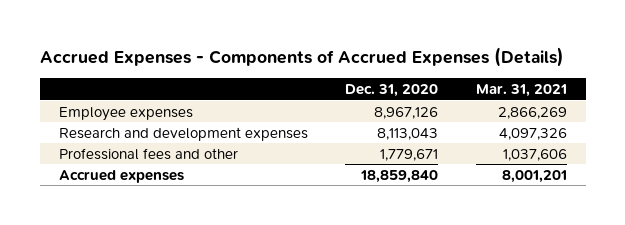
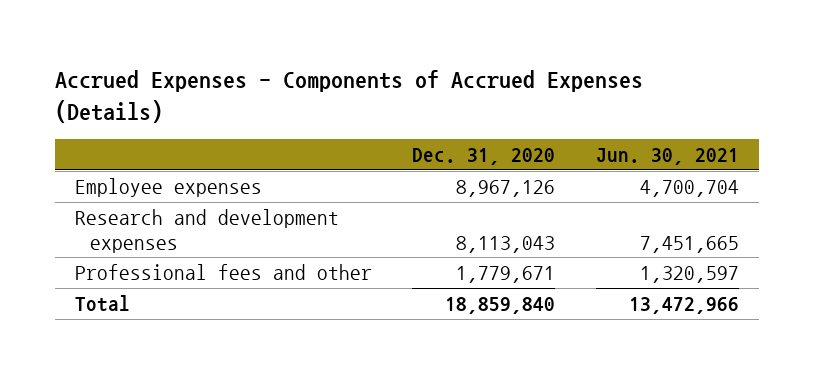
- | Dec. 31, 2020 | Mar. 31, 2021
+ | Dec. 31, 2020 | Jun. 30, 2021
- Accrued expenses | 18,859,840 | 8,001,201
+ Total | 18,859,840 | 13,472,966

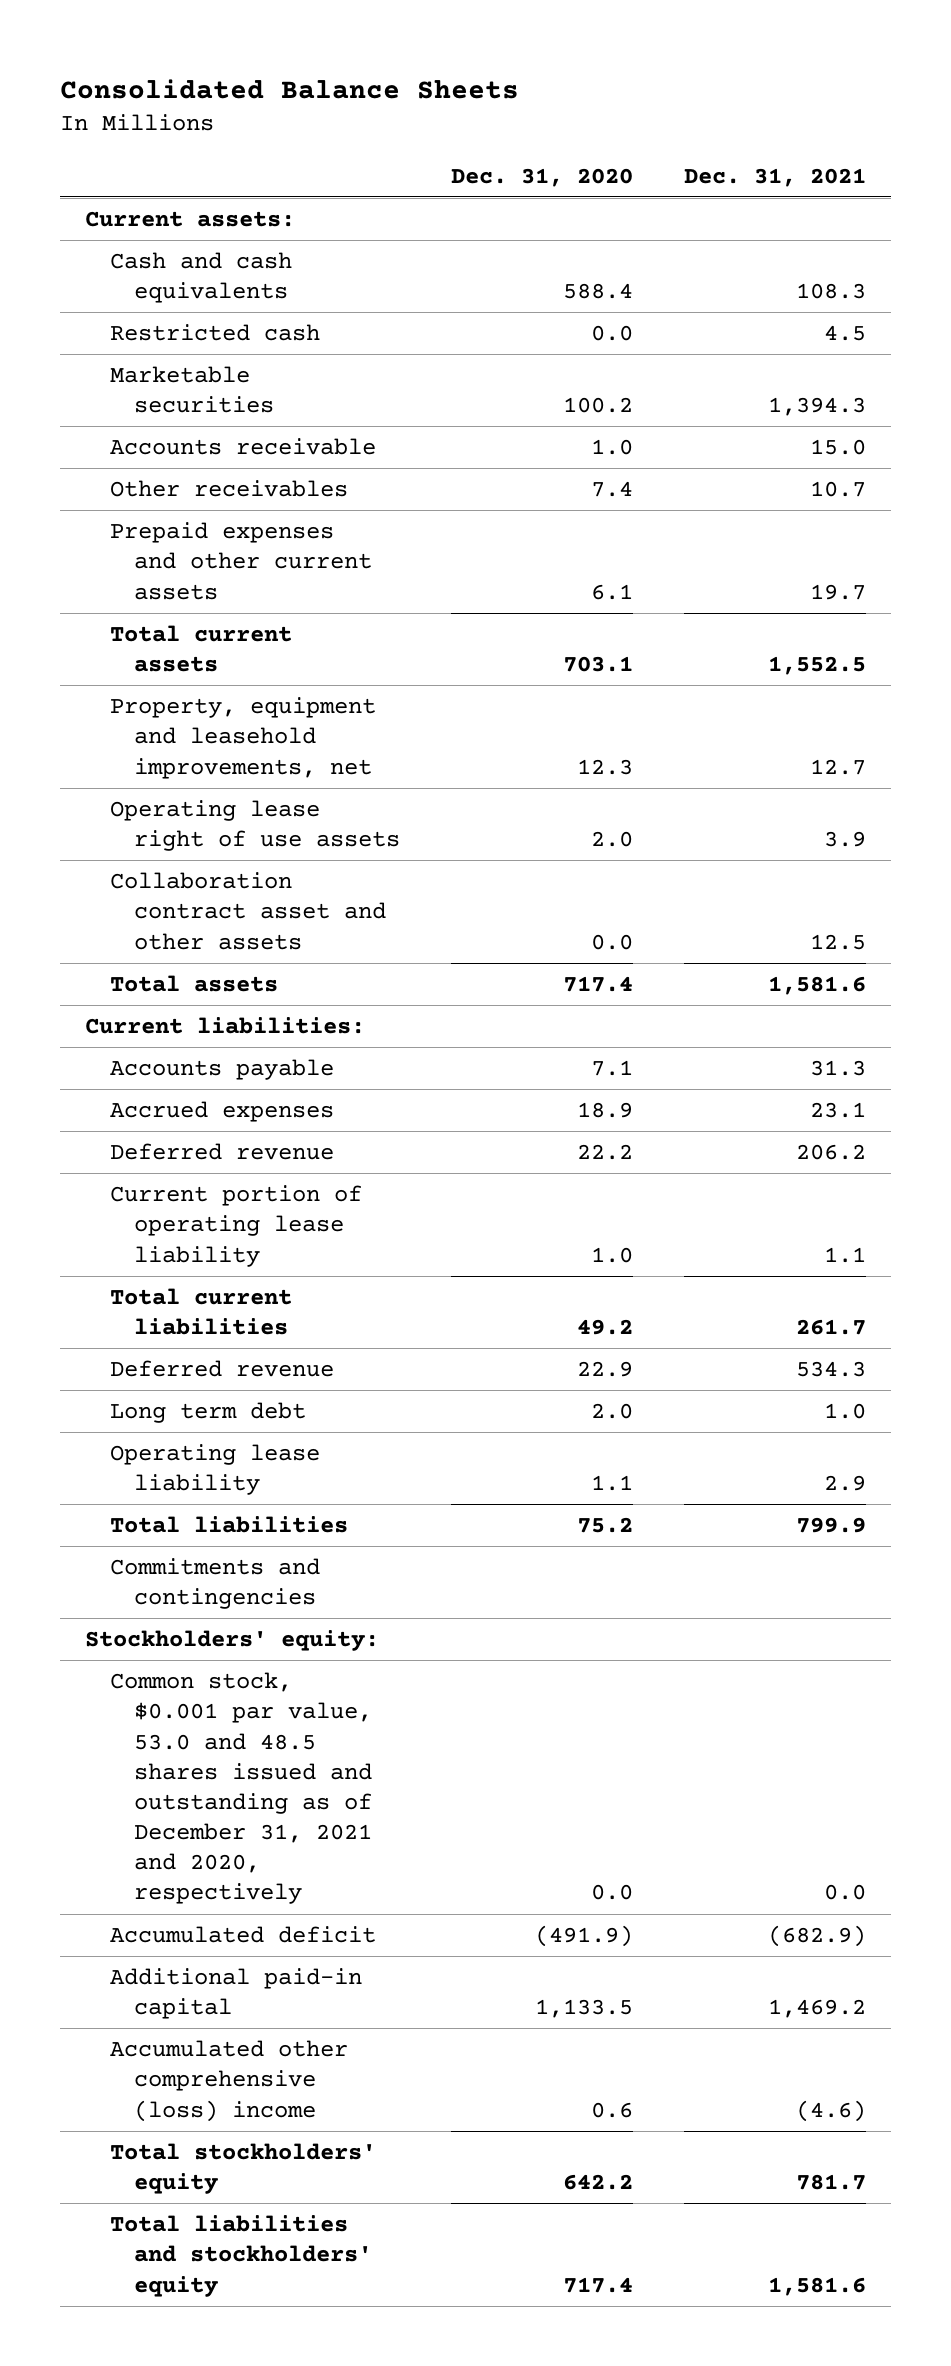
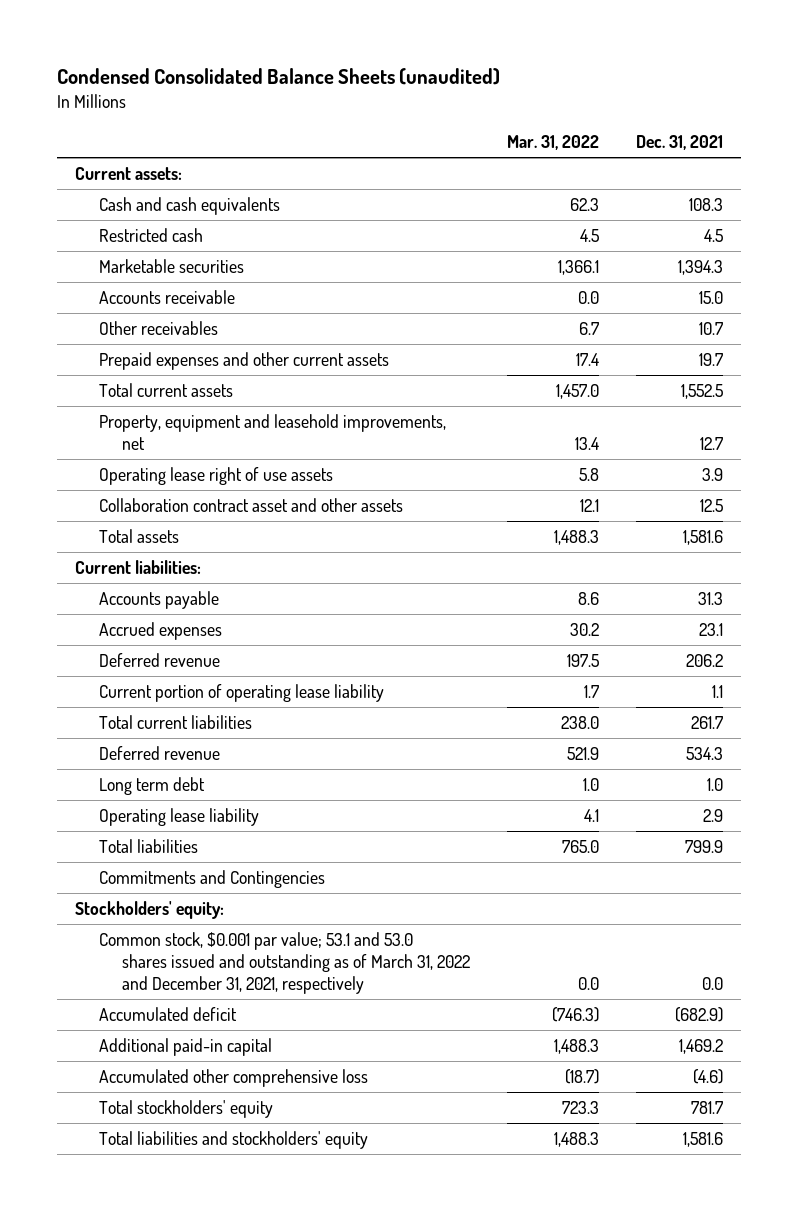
- Consolidated Balance Sheets
+ Condensed Consolidated Balance Sheets (unaudited)
- | Dec. 31, 2020 | Dec. 31, 2021
+ | Mar. 31, 2022 | Dec. 31, 2021
- Commitments and contingencies
+ Commitments and Contingencies
- Common stock, $0.001 par value, 53.0 and 48.5 shares issued and outstanding as of December 31, 2021 and 2020, respectively | 0.0 | 0.0
+ Common stock, $0.001 par value; 53.1 and 53.0 shares issued and outstanding as of March 31, 2022 and December 31, 2021, respectively | 0.0 | 0.0
- Accumulated other comprehensive (loss) income | 0.6 | (4.6)
+ Accumulated other comprehensive loss | (18.7) | (4.6)

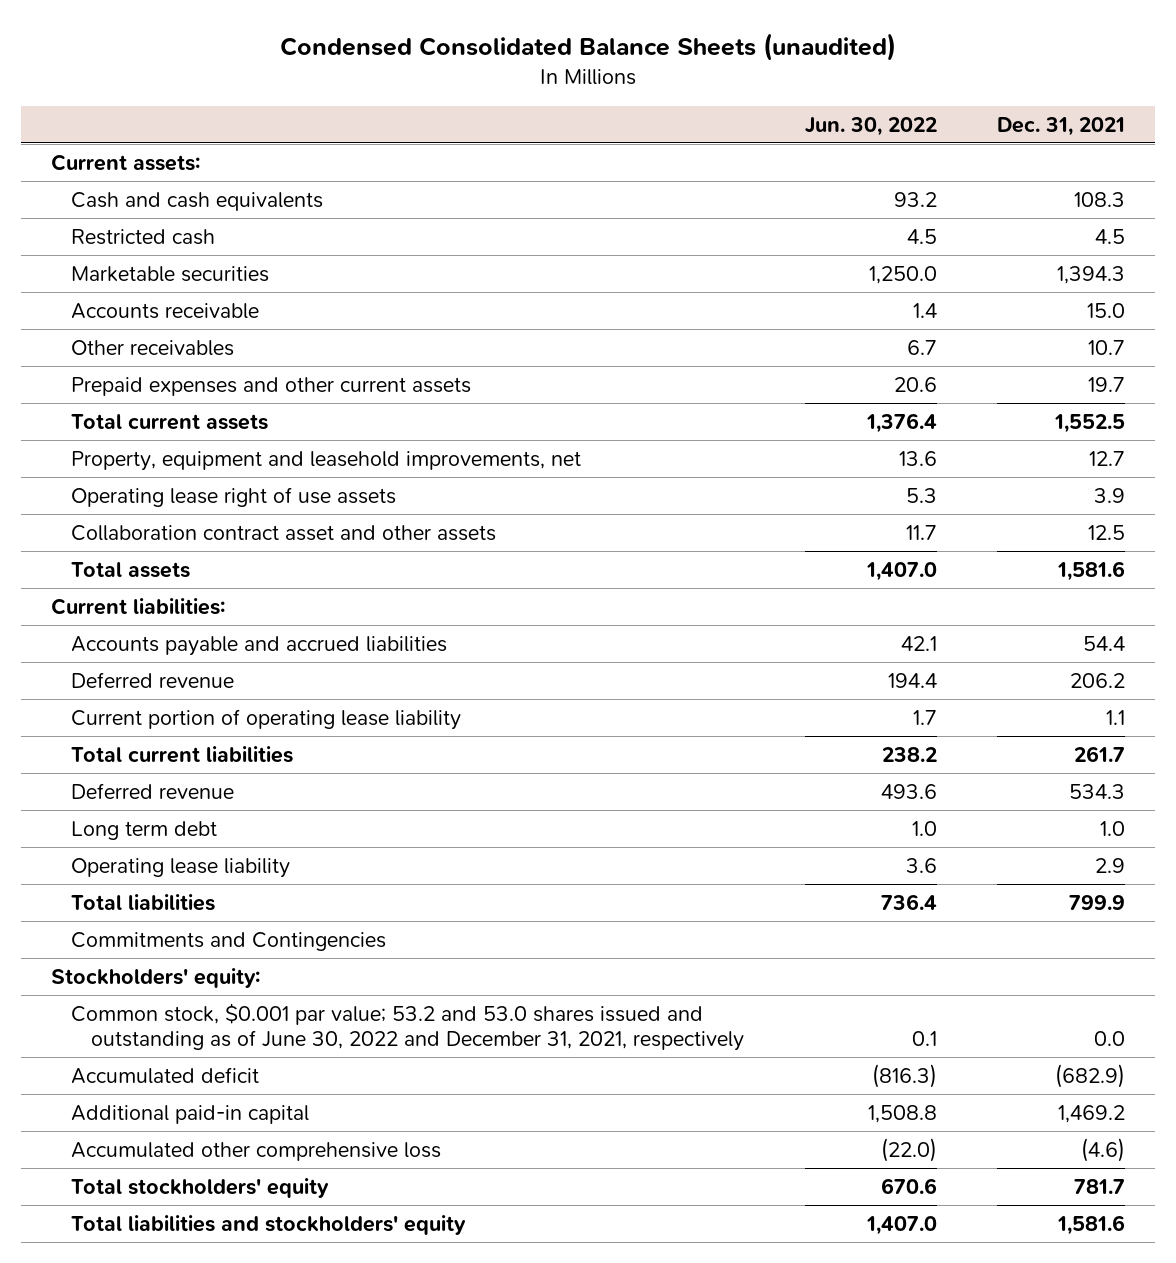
- | Mar. 31, 2022 | Dec. 31, 2021
+ | Jun. 30, 2022 | Dec. 31, 2021
- Accounts payable | 8.6 | 31.3
- Accrued expenses | 30.2 | 23.1
+ Accounts payable and accrued liabilities | 42.1 | 54.4
- Common stock, $0.001 par value; 53.1 and 53.0 shares issued and outstanding as of March 31, 2022 and December 31, 2021, respectively | 0.0 | 0.0
+ Common stock, $0.001 par value; 53.2 and 53.0 shares issued and outstanding as of June 30, 2022 and December 31, 2021, respectively | 0.1 | 0.0

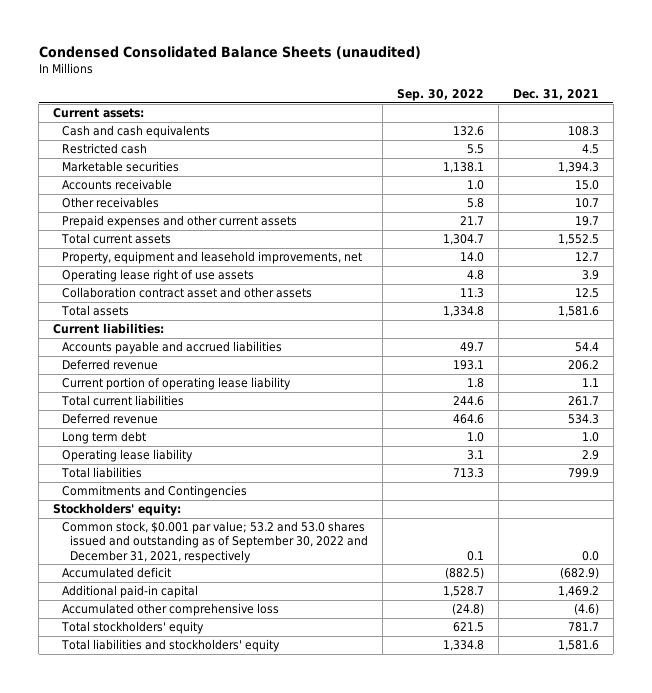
- | Jun. 30, 2022 | Dec. 31, 2021
+ | Sep. 30, 2022 | Dec. 31, 2021
- Common stock, $0.001 par value; 53.2 and 53.0 shares issued and outstanding as of June 30, 2022 and December 31, 2021, respectively | 0.1 | 0.0
+ Common stock, $0.001 par value; 53.2 and 53.0 shares issued and outstanding as of September 30, 2022 and December 31, 2021, respectively | 0.1 | 0.0

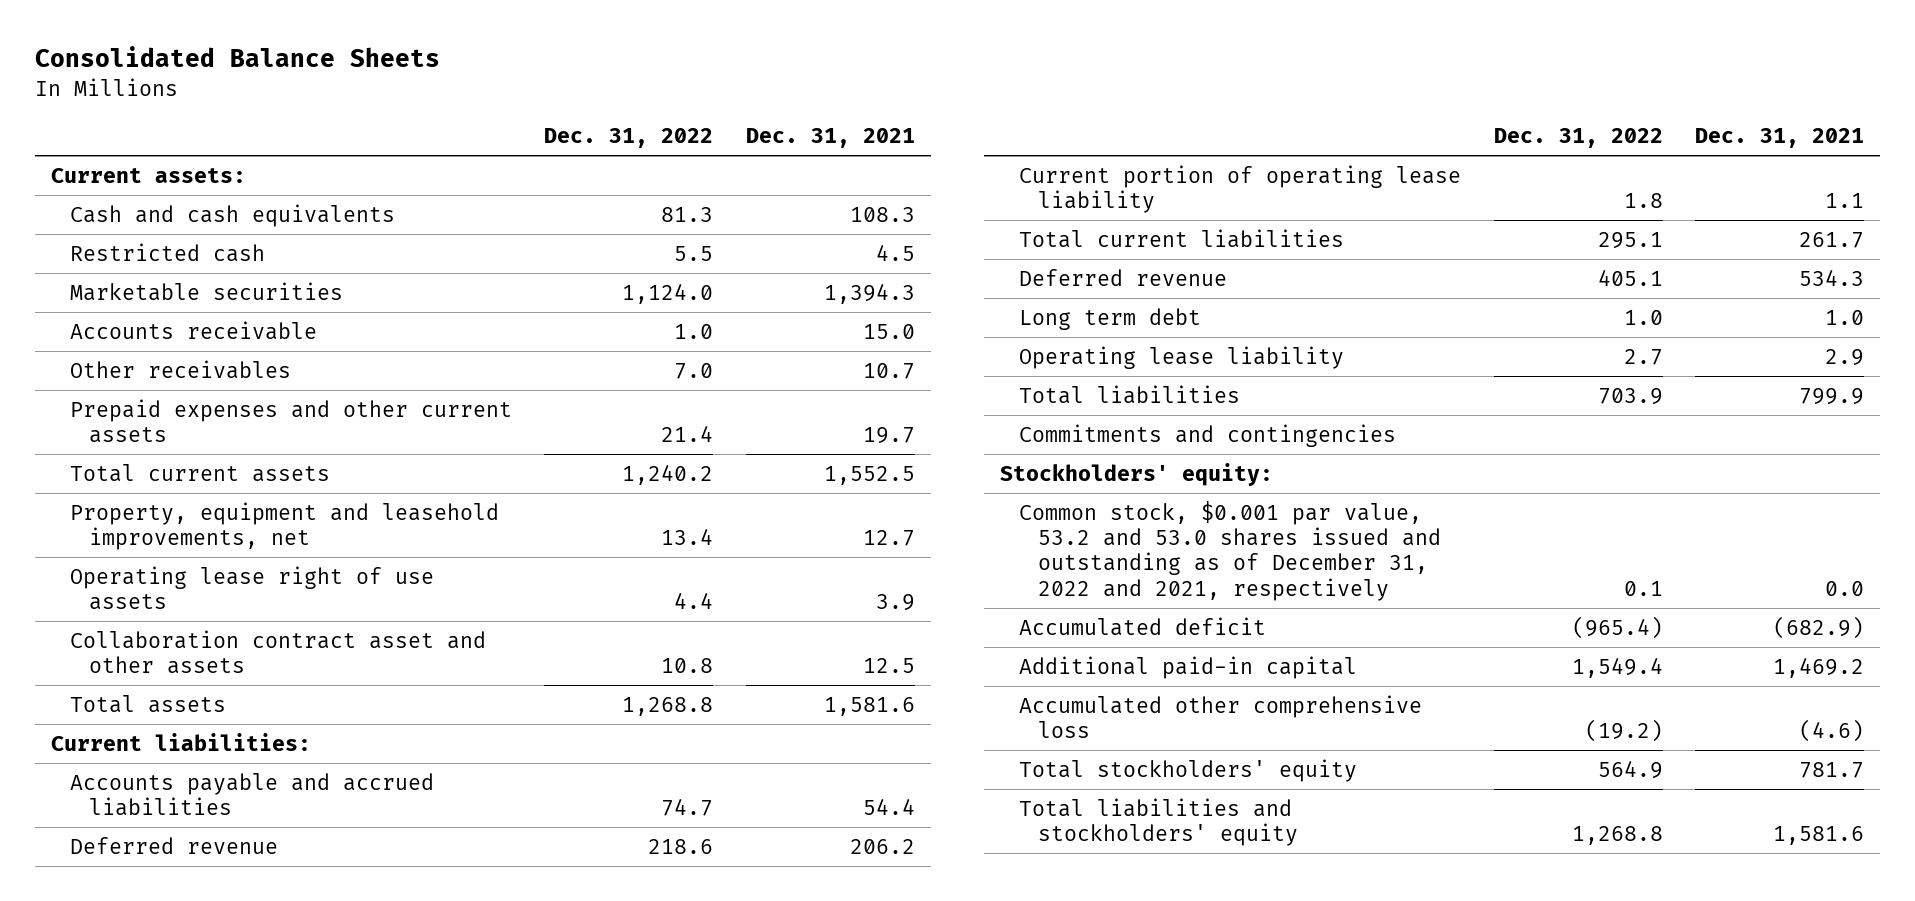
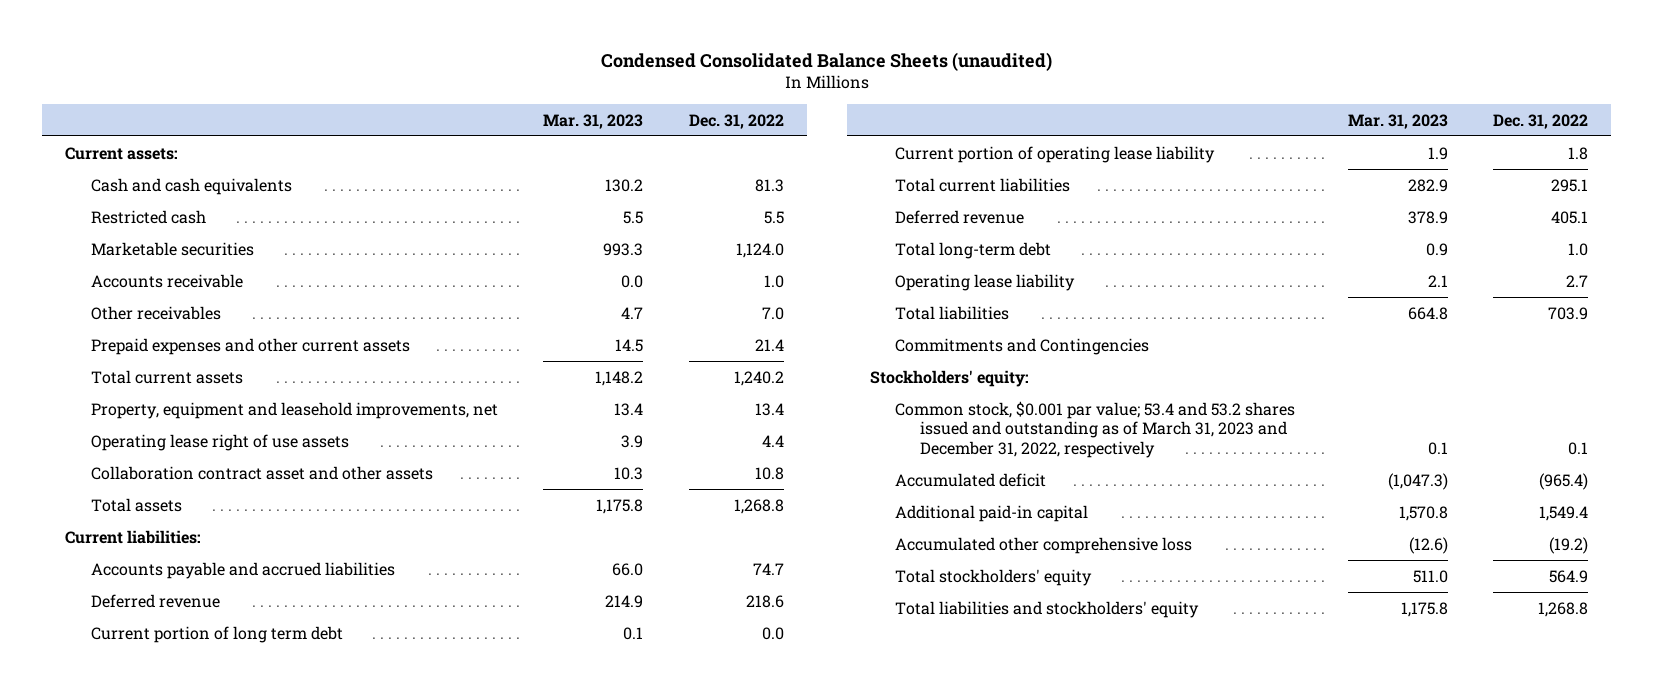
- Consolidated Balance Sheets
+ Condensed Consolidated Balance Sheets (unaudited)
- | Dec. 31, 2022 | Dec. 31, 2021
+ | Mar. 31, 2023 | Dec. 31, 2022
+ Current portion of long term debt | 0.1 | 0.0
- Long term debt | 1.0 | 1.0
+ Total long-term debt | 0.9 | 1.0
- Commitments and contingencies
+ Commitments and Contingencies
- Common stock, $0.001 par value, 53.2 and 53.0 shares issued and outstanding as of December 31, 2022 and 2021, respectively | 0.1 | 0.0
+ Common stock, $0.001 par value; 53.4 and 53.2 shares issued and outstanding as of March 31, 2023 and December 31, 2022, respectively | 0.1 | 0.1

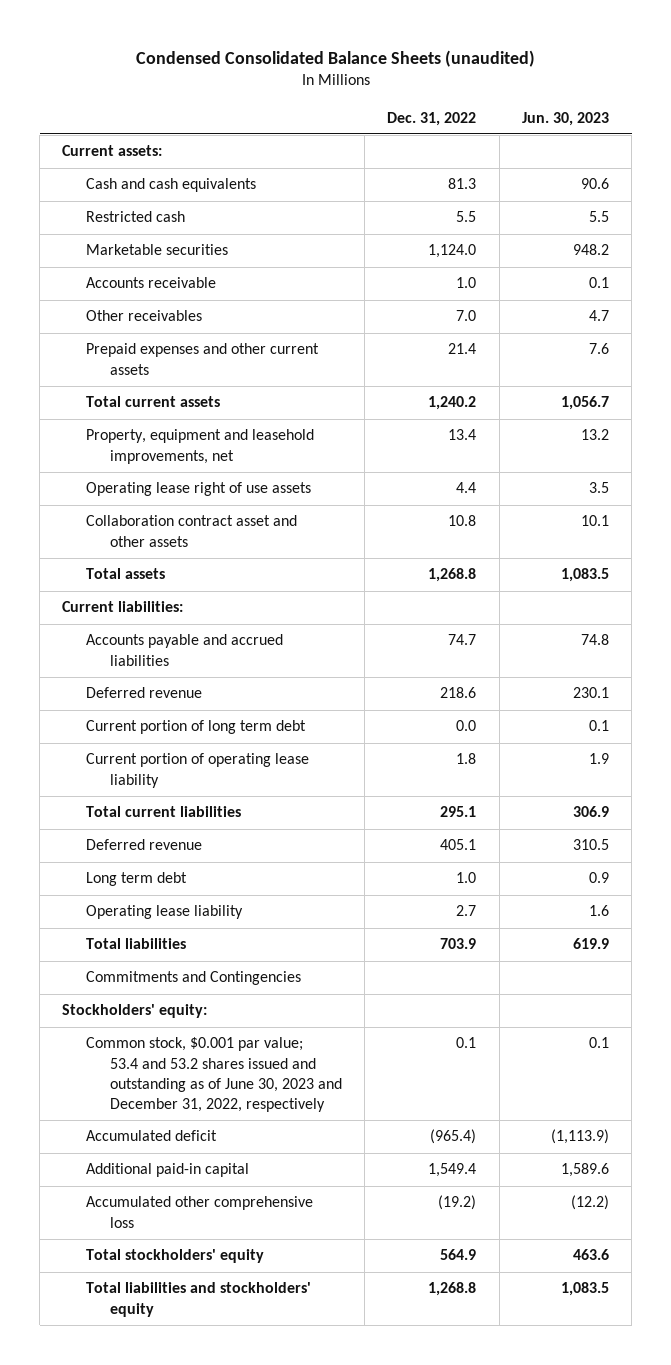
- | Mar. 31, 2023 | Dec. 31, 2022
+ | Dec. 31, 2022 | Jun. 30, 2023
- Total long-term debt | 0.9 | 1.0
+ Long term debt | 1.0 | 0.9
- Common stock, $0.001 par value; 53.4 and 53.2 shares issued and outstanding as of March 31, 2023 and December 31, 2022, respectively | 0.1 | 0.1
+ Common stock, $0.001 par value; 53.4 and 53.2 shares issued and outstanding as of June 30, 2023 and December 31, 2022, respectively | 0.1 | 0.1

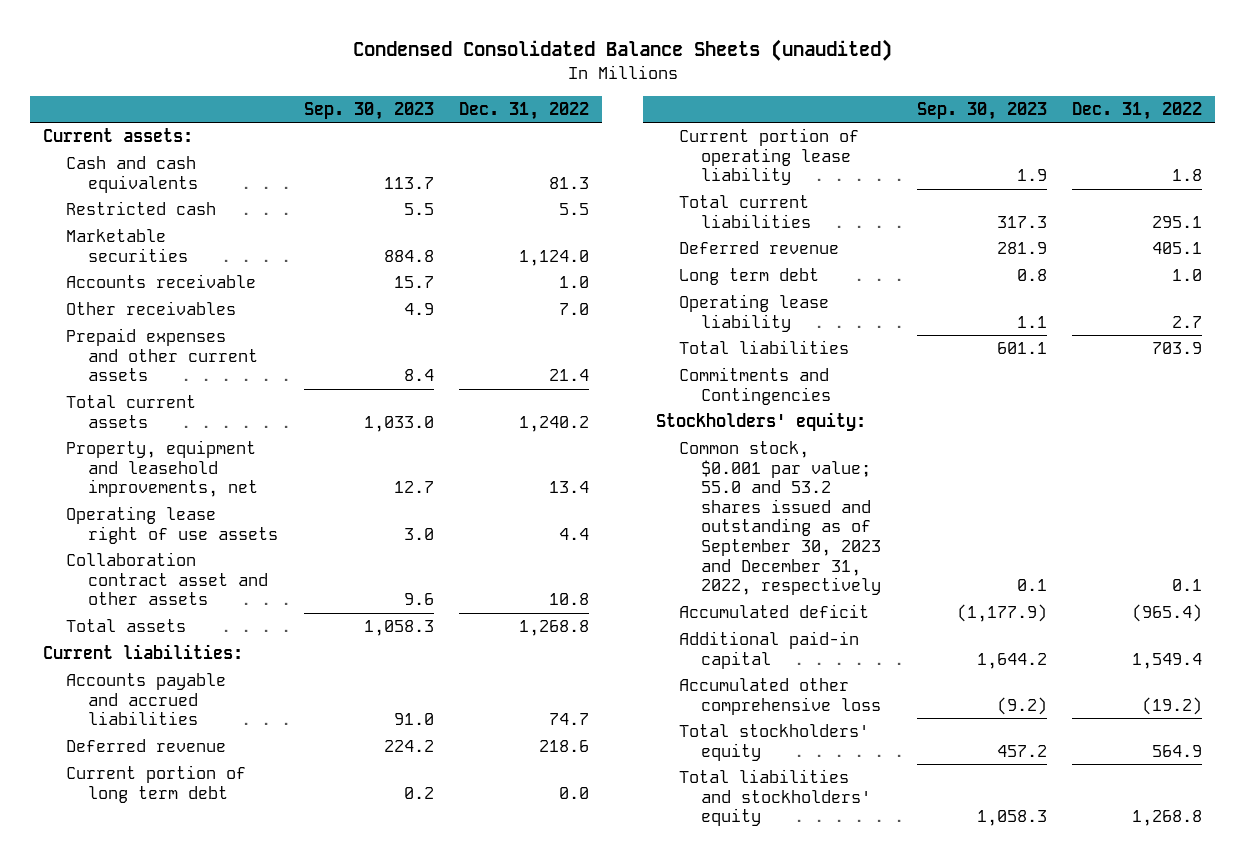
- | Dec. 31, 2022 | Jun. 30, 2023
+ | Sep. 30, 2023 | Dec. 31, 2022
- Common stock, $0.001 par value; 53.4 and 53.2 shares issued and outstanding as of June 30, 2023 and December 31, 2022, respectively | 0.1 | 0.1
+ Common stock, $0.001 par value; 55.0 and 53.2 shares issued and outstanding as of September 30, 2023 and December 31, 2022, respectively | 0.1 | 0.1

